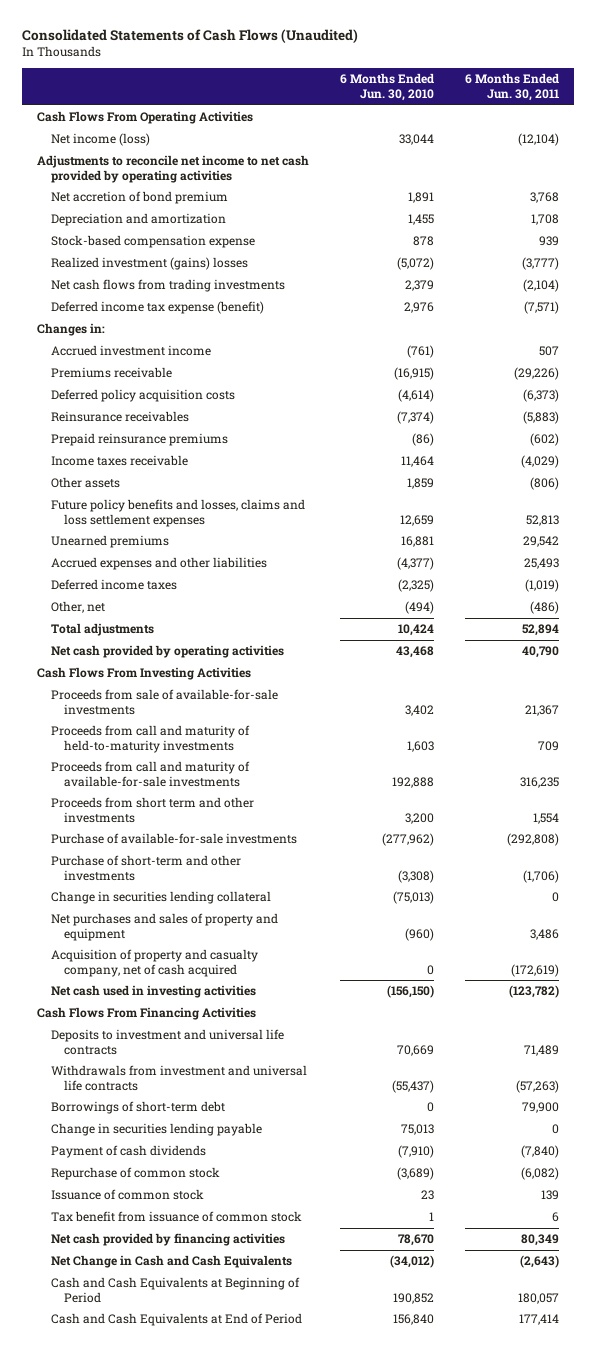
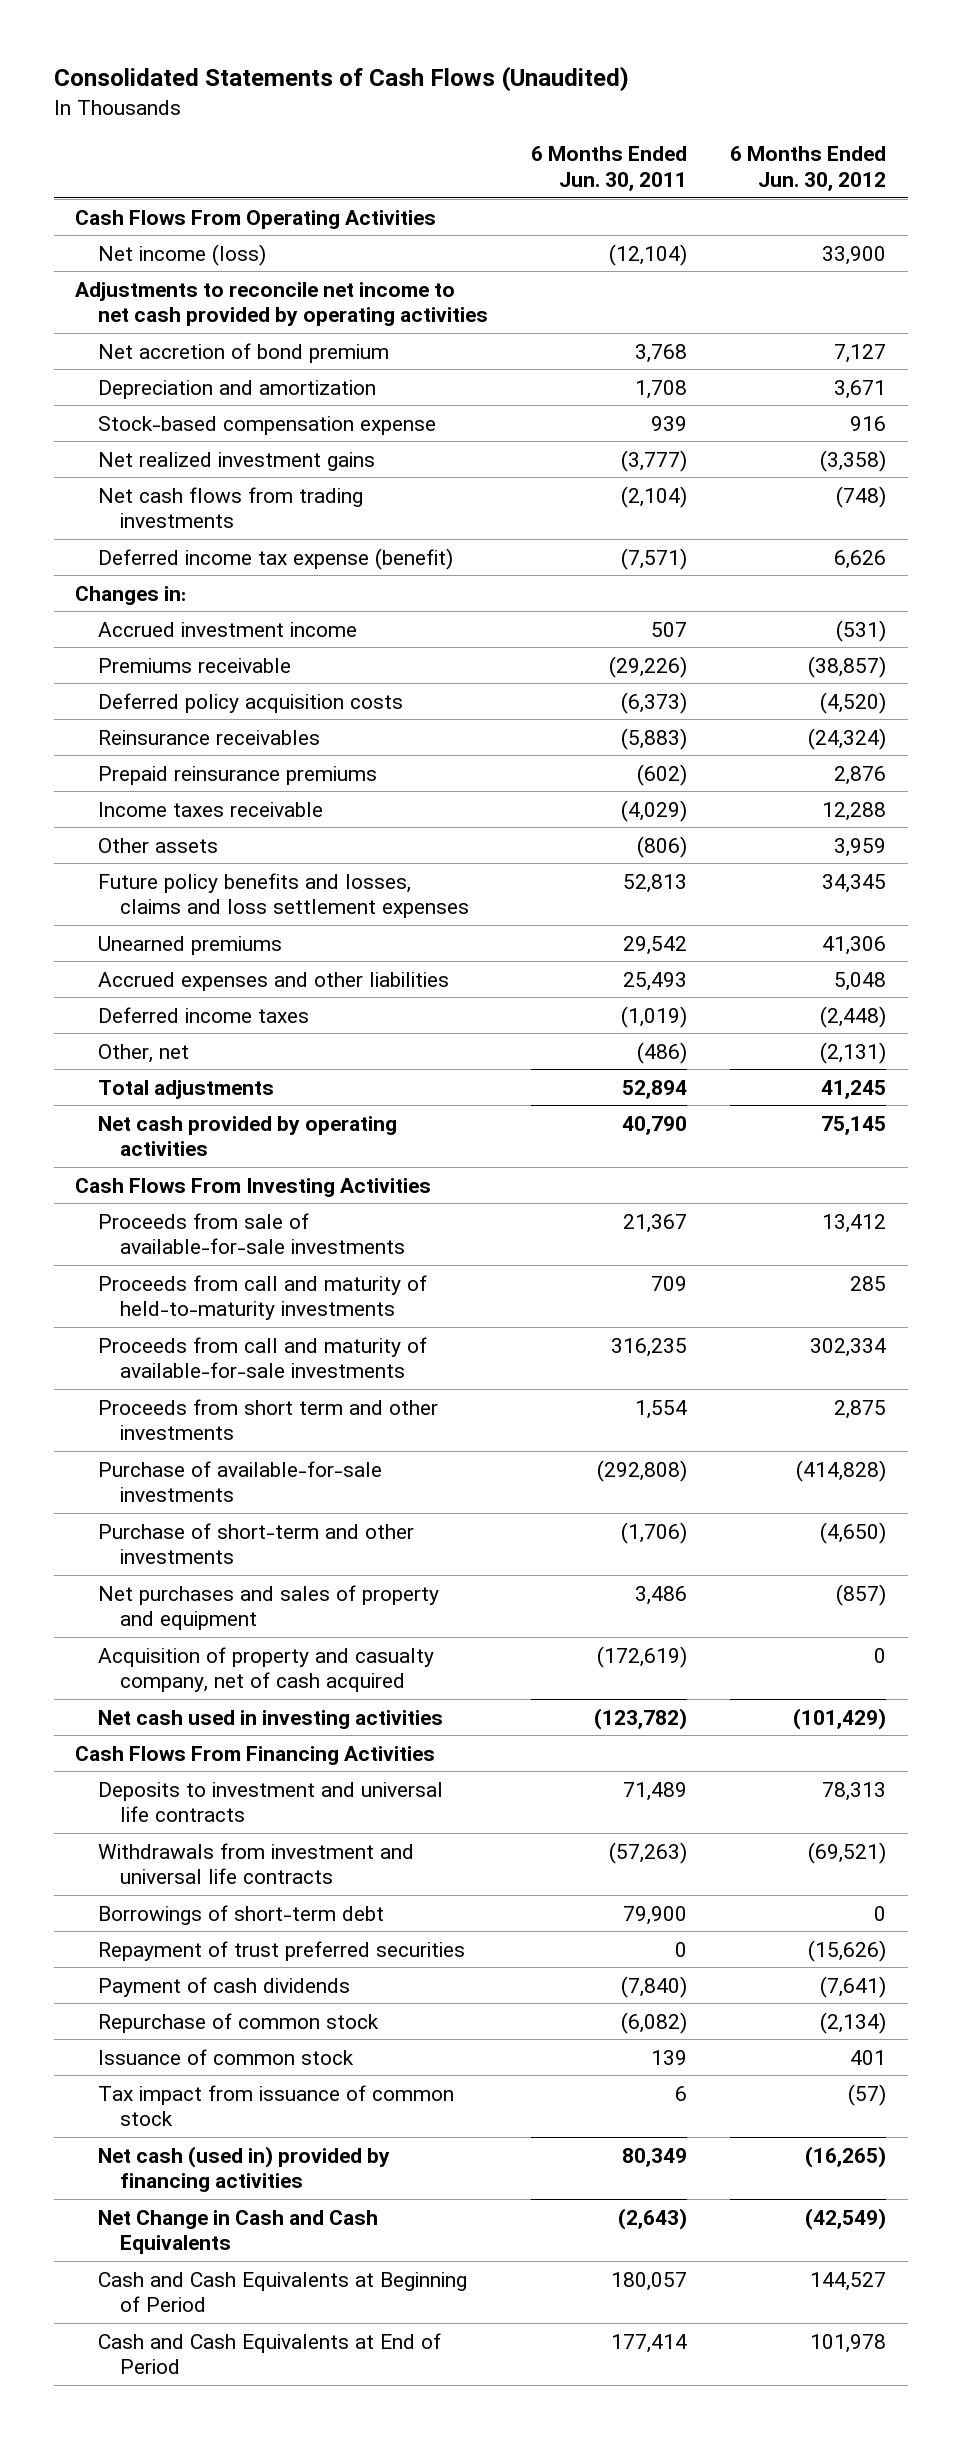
- | 6 Months Ended Jun. 30, 2010 | 6 Months Ended Jun. 30, 2011
+ | 6 Months Ended Jun. 30, 2011 | 6 Months Ended Jun. 30, 2012
- Realized investment (gains) losses | (5,072) | (3,777)
+ Net realized investment gains | (3,777) | (3,358)
- Change in securities lending collateral | (75,013) | 0
- Change in securities lending payable | 75,013 | 0
+ Repayment of trust preferred securities | 0 | (15,626)
- Tax benefit from issuance of common stock | 1 | 6
- Net cash provided by financing activities | 78,670 | 80,349
+ Tax impact from issuance of common stock | 6 | (57)
+ Net cash (used in) provided by financing activities | 80,349 | (16,265)

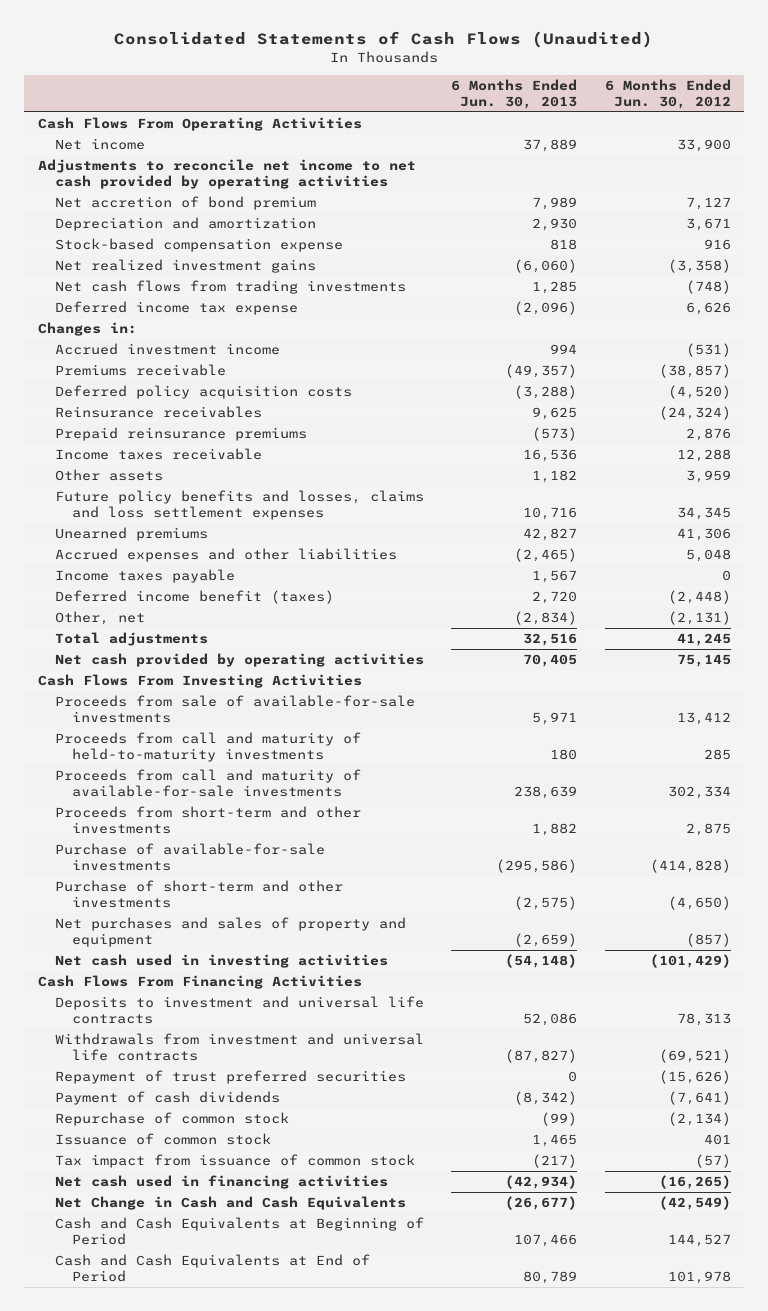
- | 6 Months Ended Jun. 30, 2011 | 6 Months Ended Jun. 30, 2012
+ | 6 Months Ended Jun. 30, 2013 | 6 Months Ended Jun. 30, 2012
- Net income (loss) | (12,104) | 33,900
+ Net income | 37,889 | 33,900
- Deferred income tax expense (benefit) | (7,571) | 6,626
+ Deferred income tax expense | (2,096) | 6,626
- Deferred income taxes | (1,019) | (2,448)
+ Income taxes payable | 1,567 | 0
+ Deferred income benefit (taxes) | 2,720 | (2,448)
- Proceeds from short term and other investments | 1,554 | 2,875
+ Proceeds from short-term and other investments | 1,882 | 2,875
- Acquisition of property and casualty company, net of cash acquired | (172,619) | 0
- Borrowings of short-term debt | 79,900 | 0
- Net cash (used in) provided by financing activities | 80,349 | (16,265)
+ Net cash used in financing activities | (42,934) | (16,265)

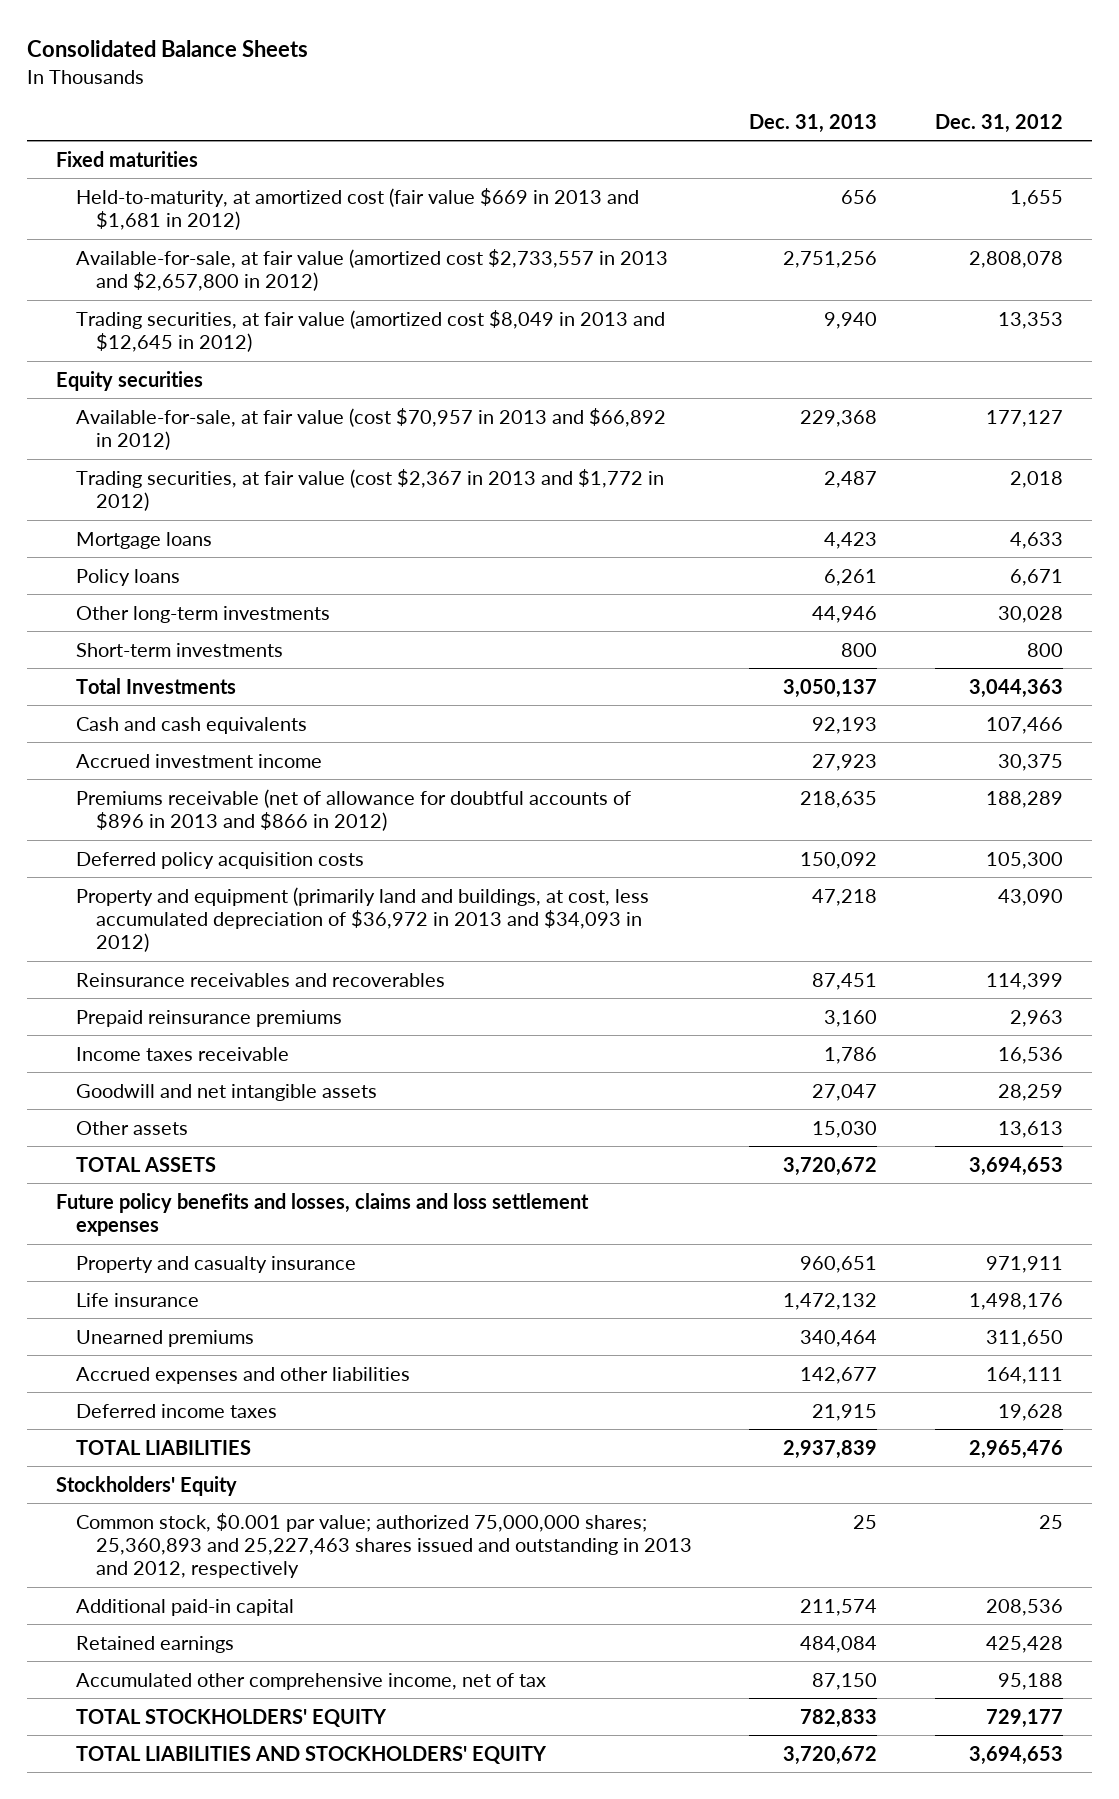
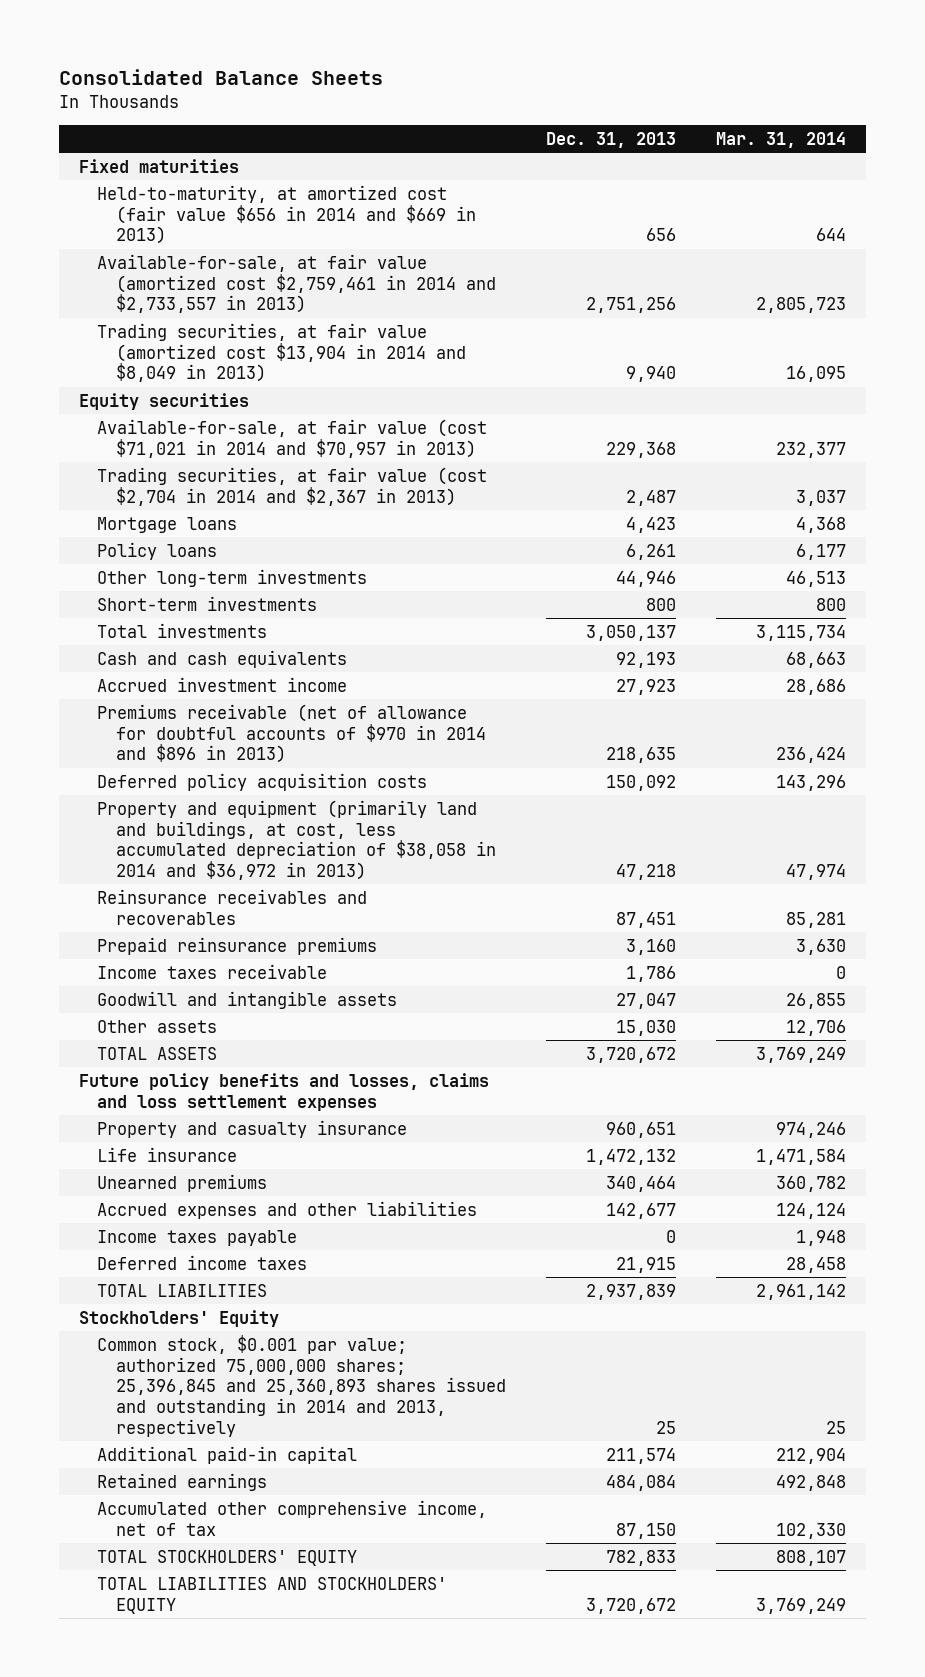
- | Dec. 31, 2013 | Dec. 31, 2012
+ | Dec. 31, 2013 | Mar. 31, 2014
- Held-to-maturity, at amortized cost (fair value $669 in 2013 and $1,681 in 2012) | 656 | 1,655
- Available-for-sale, at fair value (amortized cost $2,733,557 in 2013 and $2,657,800 in 2012) | 2,751,256 | 2,808,078
- Trading securities, at fair value (amortized cost $8,049 in 2013 and $12,645 in 2012) | 9,940 | 13,353
+ Held-to-maturity, at amortized cost (fair value $656 in 2014 and $669 in 2013) | 656 | 644
+ Available-for-sale, at fair value (amortized cost $2,759,461 in 2014 and $2,733,557 in 2013) | 2,751,256 | 2,805,723
+ Trading securities, at fair value (amortized cost $13,904 in 2014 and $8,049 in 2013) | 9,940 | 16,095
- Available-for-sale, at fair value (cost $70,957 in 2013 and $66,892 in 2012) | 229,368 | 177,127
- Trading securities, at fair value (cost $2,367 in 2013 and $1,772 in 2012) | 2,487 | 2,018
+ Available-for-sale, at fair value (cost $71,021 in 2014 and $70,957 in 2013) | 229,368 | 232,377
+ Trading securities, at fair value (cost $2,704 in 2014 and $2,367 in 2013) | 2,487 | 3,037
- Total Investments | 3,050,137 | 3,044,363
+ Total investments | 3,050,137 | 3,115,734
- Premiums receivable (net of allowance for doubtful accounts of $896 in 2013 and $866 in 2012) | 218,635 | 188,289
+ Premiums receivable (net of allowance for doubtful accounts of $970 in 2014 and $896 in 2013) | 218,635 | 236,424
- Property and equipment (primarily land and buildings, at cost, less accumulated depreciation of $36,972 in 2013 and $34,093 in 2012) | 47,218 | 43,090
+ Property and equipment (primarily land and buildings, at cost, less accumulated depreciation of $38,058 in 2014 and $36,972 in 2013) | 47,218 | 47,974
- Goodwill and net intangible assets | 27,047 | 28,259
+ Goodwill and intangible assets | 27,047 | 26,855
+ Income taxes payable | 0 | 1,948
- Common stock, $0.001 par value; authorized 75,000,000 shares; 25,360,893 and 25,227,463 shares issued and outstanding in 2013 and 2012, respectively | 25 | 25
+ Common stock, $0.001 par value; authorized 75,000,000 shares; 25,396,845 and 25,360,893 shares issued and outstanding in 2014 and 2013, respectively | 25 | 25

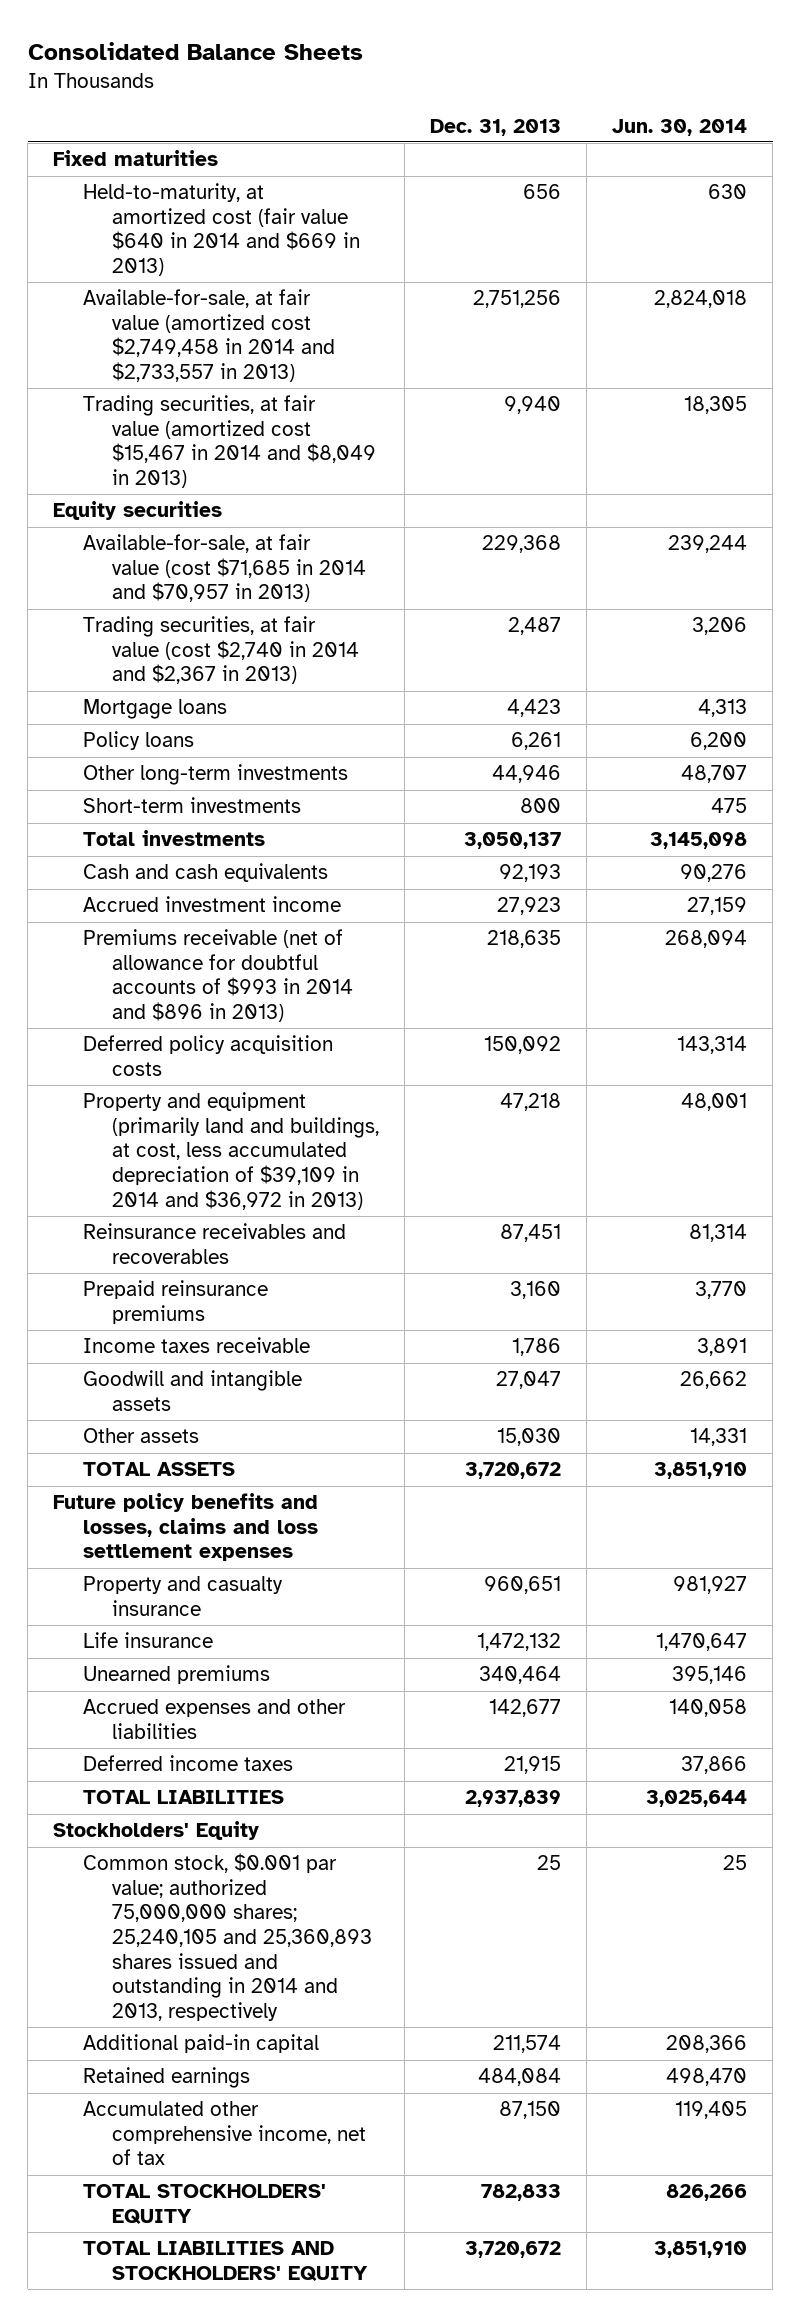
- | Dec. 31, 2013 | Mar. 31, 2014
+ | Dec. 31, 2013 | Jun. 30, 2014
- Held-to-maturity, at amortized cost (fair value $656 in 2014 and $669 in 2013) | 656 | 644
- Available-for-sale, at fair value (amortized cost $2,759,461 in 2014 and $2,733,557 in 2013) | 2,751,256 | 2,805,723
- Trading securities, at fair value (amortized cost $13,904 in 2014 and $8,049 in 2013) | 9,940 | 16,095
+ Held-to-maturity, at amortized cost (fair value $640 in 2014 and $669 in 2013) | 656 | 630
+ Available-for-sale, at fair value (amortized cost $2,749,458 in 2014 and $2,733,557 in 2013) | 2,751,256 | 2,824,018
+ Trading securities, at fair value (amortized cost $15,467 in 2014 and $8,049 in 2013) | 9,940 | 18,305
- Available-for-sale, at fair value (cost $71,021 in 2014 and $70,957 in 2013) | 229,368 | 232,377
- Trading securities, at fair value (cost $2,704 in 2014 and $2,367 in 2013) | 2,487 | 3,037
+ Available-for-sale, at fair value (cost $71,685 in 2014 and $70,957 in 2013) | 229,368 | 239,244
+ Trading securities, at fair value (cost $2,740 in 2014 and $2,367 in 2013) | 2,487 | 3,206
- Premiums receivable (net of allowance for doubtful accounts of $970 in 2014 and $896 in 2013) | 218,635 | 236,424
+ Premiums receivable (net of allowance for doubtful accounts of $993 in 2014 and $896 in 2013) | 218,635 | 268,094
- Property and equipment (primarily land and buildings, at cost, less accumulated depreciation of $38,058 in 2014 and $36,972 in 2013) | 47,218 | 47,974
+ Property and equipment (primarily land and buildings, at cost, less accumulated depreciation of $39,109 in 2014 and $36,972 in 2013) | 47,218 | 48,001
- Income taxes payable | 0 | 1,948
- Common stock, $0.001 par value; authorized 75,000,000 shares; 25,396,845 and 25,360,893 shares issued and outstanding in 2014 and 2013, respectively | 25 | 25
+ Common stock, $0.001 par value; authorized 75,000,000 shares; 25,240,105 and 25,360,893 shares issued and outstanding in 2014 and 2013, respectively | 25 | 25

